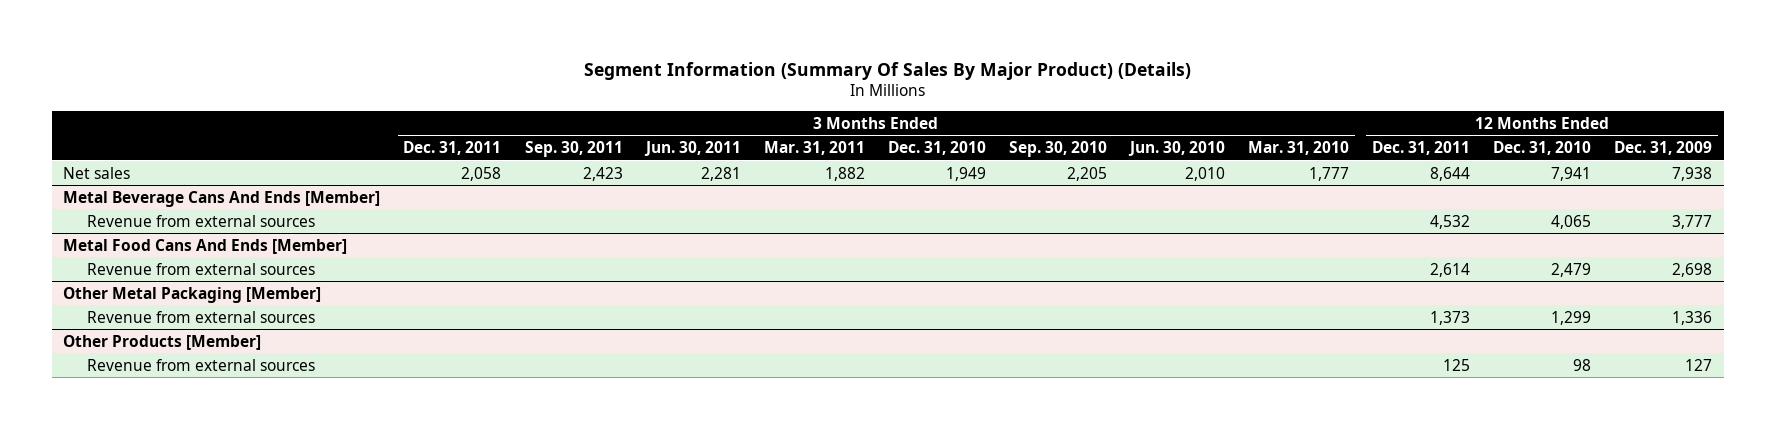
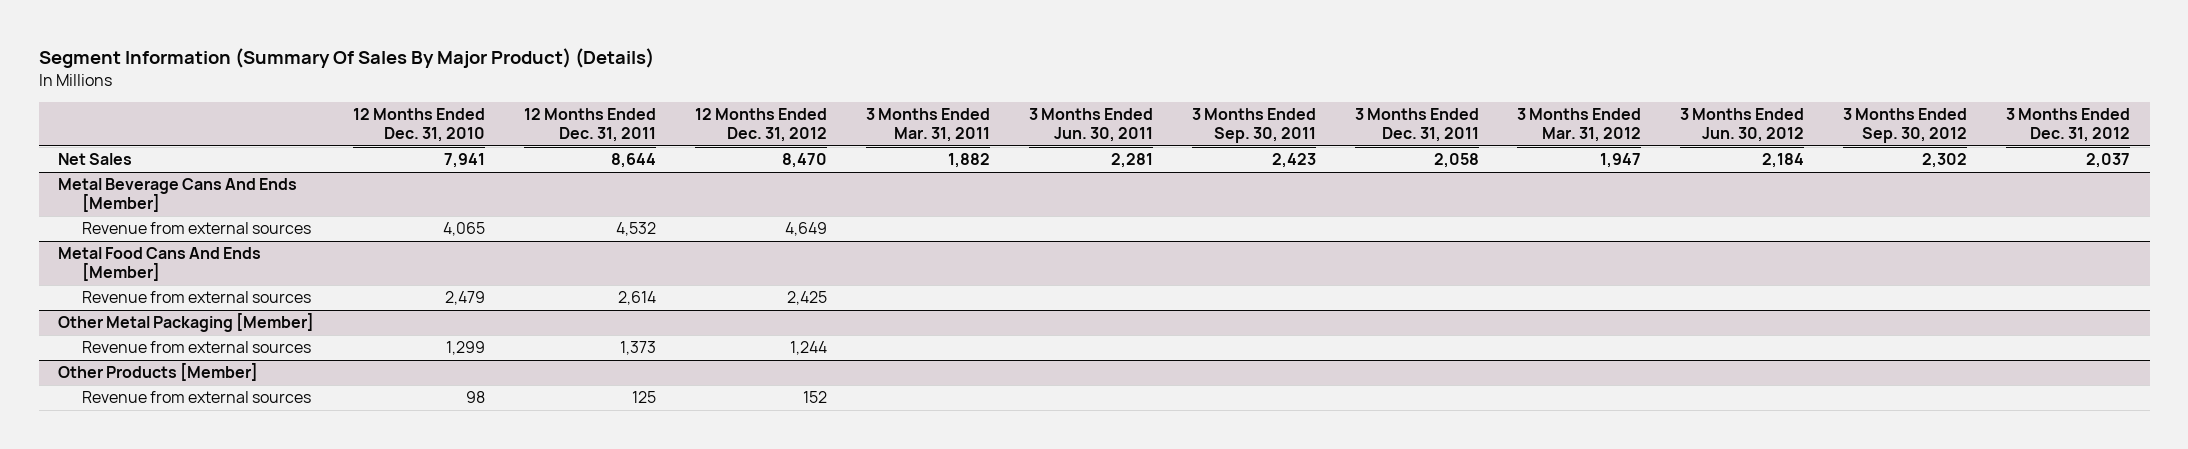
- | 3 Months Ended Dec. 31, 2011 | 3 Months Ended Sep. 30, 2011 | 3 Months Ended Jun. 30, 2011 | 3 Months Ended Mar. 31, 2011 | 3 Months Ended Dec. 31, 2010 | 3 Months Ended Sep. 30, 2010 | 3 Months Ended Jun. 30, 2010 | 3 Months Ended Mar. 31, 2010 | 12 Months Ended Dec. 31, 2011 | 12 Months Ended Dec. 31, 2010 | 12 Months Ended Dec. 31, 2009
+ | 12 Months Ended Dec. 31, 2010 | 12 Months Ended Dec. 31, 2011 | 12 Months Ended Dec. 31, 2012 | 3 Months Ended Mar. 31, 2011 | 3 Months Ended Jun. 30, 2011 | 3 Months Ended Sep. 30, 2011 | 3 Months Ended Dec. 31, 2011 | 3 Months Ended Mar. 31, 2012 | 3 Months Ended Jun. 30, 2012 | 3 Months Ended Sep. 30, 2012 | 3 Months Ended Dec. 31, 2012
- Net sales | 2,058 | 2,423 | 2,281 | 1,882 | 1,949 | 2,205 | 2,010 | 1,777 | 8,644 | 7,941 | 7,938
+ Net Sales | 7,941 | 8,644 | 8,470 | 1,882 | 2,281 | 2,423 | 2,058 | 1,947 | 2,184 | 2,302 | 2,037

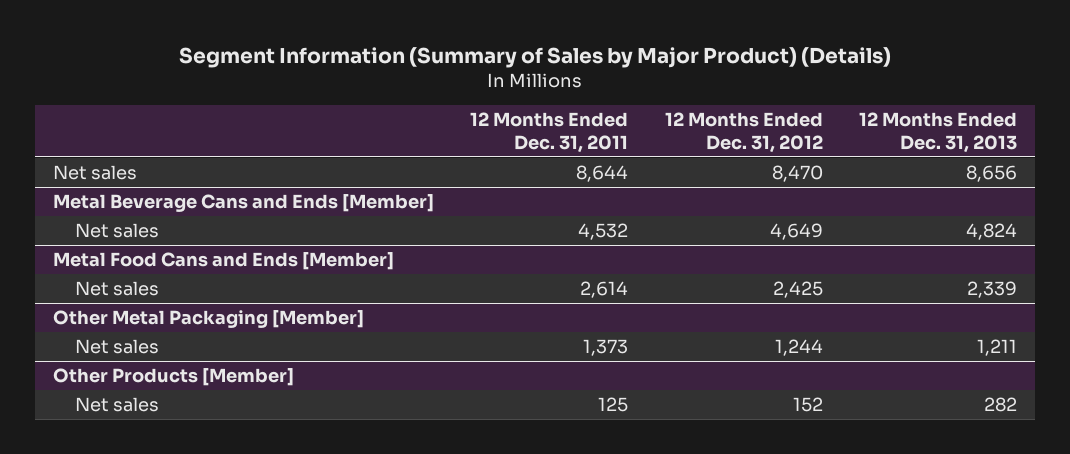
- Segment Information (Summary Of Sales By Major Product) (Details)
+ Segment Information (Summary of Sales by Major Product) (Details)
- | 12 Months Ended Dec. 31, 2010 | 12 Months Ended Dec. 31, 2011 | 12 Months Ended Dec. 31, 2012 | 3 Months Ended Mar. 31, 2011 | 3 Months Ended Jun. 30, 2011 | 3 Months Ended Sep. 30, 2011 | 3 Months Ended Dec. 31, 2011 | 3 Months Ended Mar. 31, 2012 | 3 Months Ended Jun. 30, 2012 | 3 Months Ended Sep. 30, 2012 | 3 Months Ended Dec. 31, 2012
+ | 12 Months Ended Dec. 31, 2011 | 12 Months Ended Dec. 31, 2012 | 12 Months Ended Dec. 31, 2013
- Net Sales | 7,941 | 8,644 | 8,470 | 1,882 | 2,281 | 2,423 | 2,058 | 1,947 | 2,184 | 2,302 | 2,037
- Metal Beverage Cans And Ends [Member]
- Revenue from external sources | 4,065 | 4,532 | 4,649 | | | | | | | |
- Metal Food Cans And Ends [Member]
- Revenue from external sources | 2,479 | 2,614 | 2,425 | | | | | | | |
+ Net sales | 8,644 | 8,470 | 8,656
+ Metal Beverage Cans and Ends [Member]
+ Net sales | 4,532 | 4,649 | 4,824
+ Metal Food Cans and Ends [Member]
+ Net sales | 2,614 | 2,425 | 2,339
@ Other Metal Packaging [Member]
- Revenue from external sources | 1,299 | 1,373 | 1,244 | | | | | | | |
+ Net sales | 1,373 | 1,244 | 1,211
@ Other Products [Member]
- Revenue from external sources | 98 | 125 | 152 | | | | | | | |
+ Net sales | 125 | 152 | 282

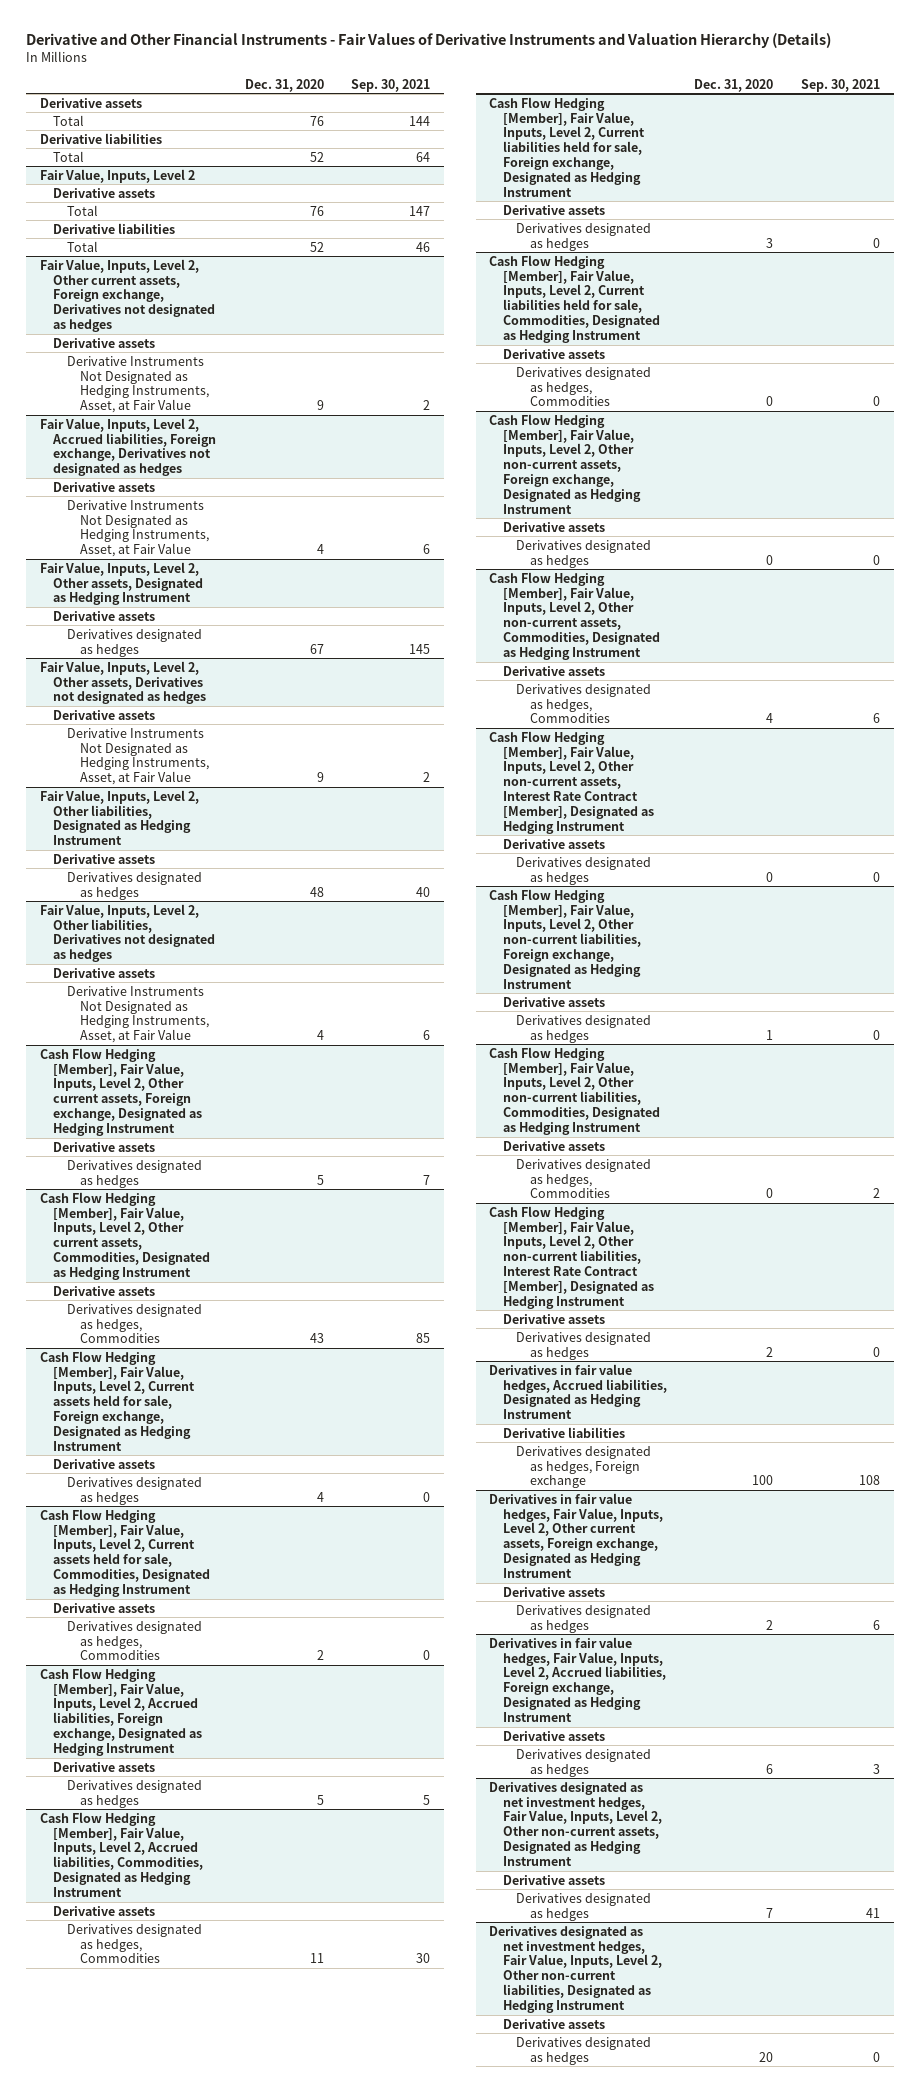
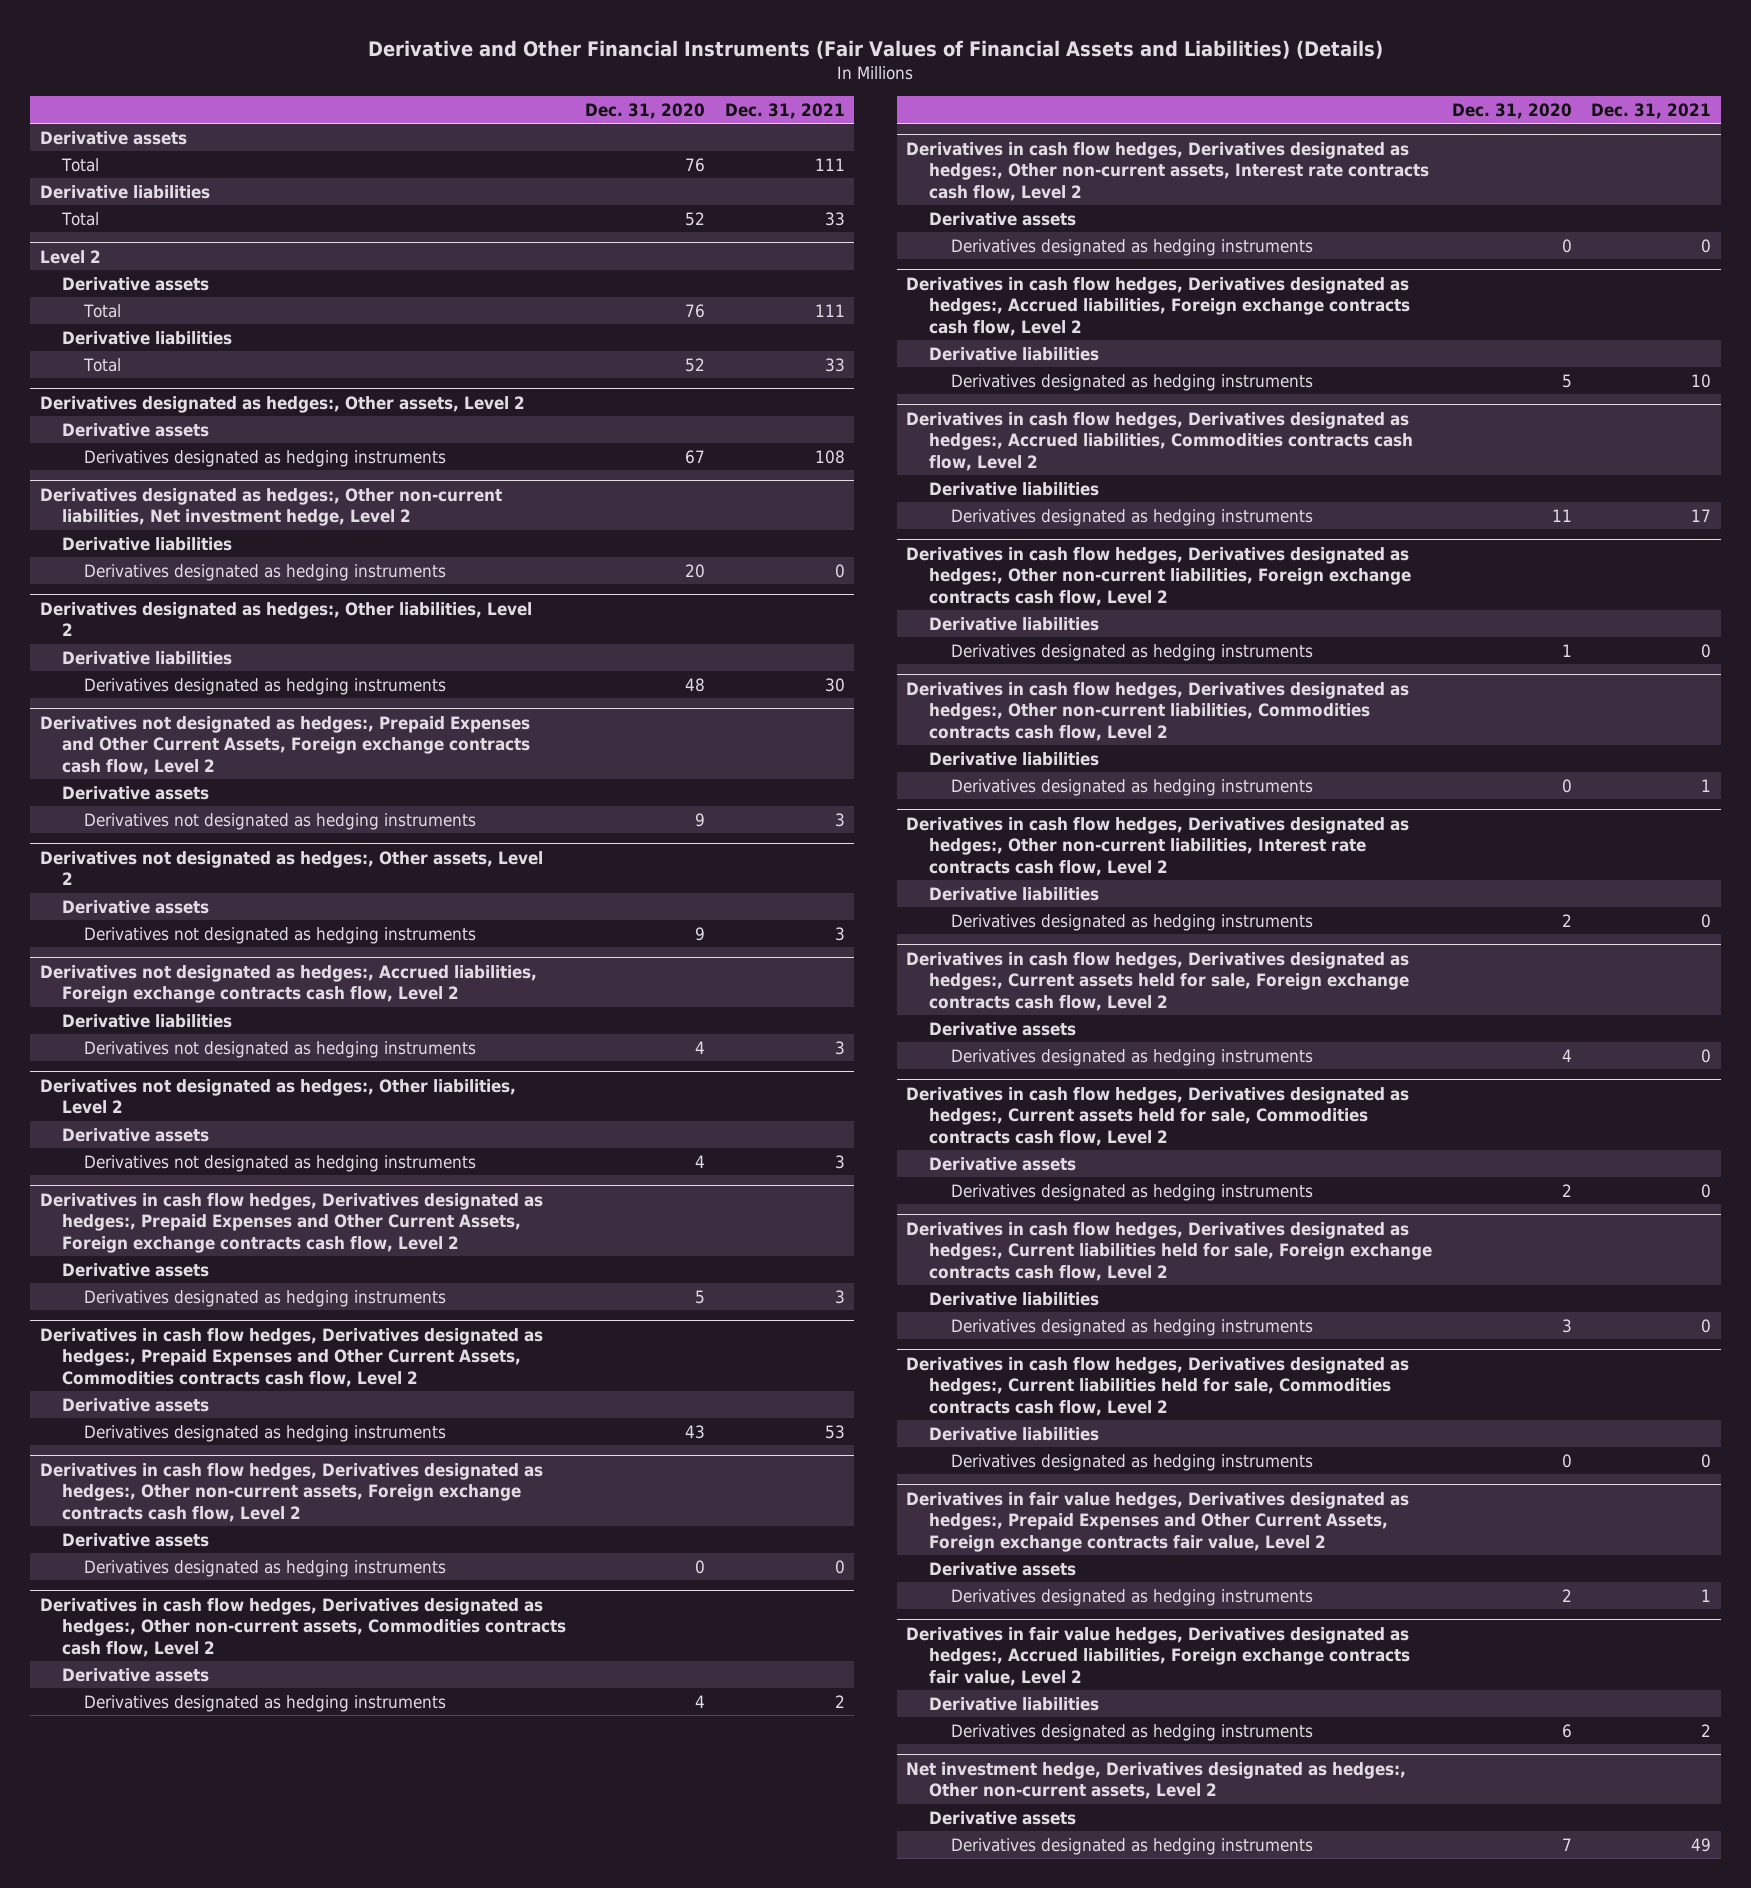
- Derivative and Other Financial Instruments - Fair Values of Derivative Instruments and Valuation Hierarchy (Details)
+ Derivative and Other Financial Instruments (Fair Values of Financial Assets and Liabilities) (Details)
- | Dec. 31, 2020 | Sep. 30, 2021
+ | Dec. 31, 2020 | Dec. 31, 2021
- Fair Value, Inputs, Level 2
+ Level 2
- Fair Value, Inputs, Level 2, Other current assets, Foreign exchange, Derivatives not designated as hedges
- Derivative assets
- Derivative Instruments Not Designated as Hedging Instruments, Asset, at Fair Value | 9 | 2
- Fair Value, Inputs, Level 2, Accrued liabilities, Foreign exchange, Derivatives not designated as hedges
- Derivative assets
- Derivative Instruments Not Designated as Hedging Instruments, Asset, at Fair Value | 4 | 6
- Fair Value, Inputs, Level 2, Other assets, Designated as Hedging Instrument
- Derivative assets
- Derivatives designated as hedges | 67 | 145
- Fair Value, Inputs, Level 2, Other assets, Derivatives not designated as hedges
- Derivative assets
- Derivative Instruments Not Designated as Hedging Instruments, Asset, at Fair Value | 9 | 2
- Fair Value, Inputs, Level 2, Other liabilities, Designated as Hedging Instrument
- Derivative assets
- Derivatives designated as hedges | 48 | 40
- Fair Value, Inputs, Level 2, Other liabilities, Derivatives not designated as hedges
- Derivative assets
- Derivative Instruments Not Designated as Hedging Instruments, Asset, at Fair Value | 4 | 6
- Cash Flow Hedging [Member], Fair Value, Inputs, Level 2, Other current assets, Foreign exchange, Designated as Hedging Instrument
- Derivative assets
- Derivatives designated as hedges | 5 | 7
- Cash Flow Hedging [Member], Fair Value, Inputs, Level 2, Other current assets, Commodities, Designated as Hedging Instrument
- Derivative assets
- Derivatives designated as hedges, Commodities | 43 | 85
- Cash Flow Hedging [Member], Fair Value, Inputs, Level 2, Current assets held for sale, Foreign exchange, Designated as Hedging Instrument
- Derivative assets
- Derivatives designated as hedges | 4 | 0
- Cash Flow Hedging [Member], Fair Value, Inputs, Level 2, Current assets held for sale, Commodities, Designated as Hedging Instrument
- Derivative assets
- Derivatives designated as hedges, Commodities | 2 | 0
- Cash Flow Hedging [Member], Fair Value, Inputs, Level 2, Accrued liabilities, Foreign exchange, Designated as Hedging Instrument
- Derivative assets
- Derivatives designated as hedges | 5 | 5
- Cash Flow Hedging [Member], Fair Value, Inputs, Level 2, Accrued liabilities, Commodities, Designated as Hedging Instrument
+ Derivatives designated as hedges:, Other assets, Level 2
- Derivatives designated as hedges, Commodities | 11 | 30
- Cash Flow Hedging [Member], Fair Value, Inputs, Level 2, Current liabilities held for sale, Foreign exchange, Designated as Hedging Instrument
+ Derivatives designated as hedging instruments | 67 | 108
+ Derivatives designated as hedges:, Other non-current liabilities, Net investment hedge, Level 2
+ Derivative liabilities
+ Derivatives designated as hedging instruments | 20 | 0
+ Derivatives designated as hedges:, Other liabilities, Level 2
+ Derivative liabilities
+ Derivatives designated as hedging instruments | 48 | 30
+ Derivatives not designated as hedges:, Prepaid Expenses and Other Current Assets, Foreign exchange contracts cash flow, Level 2
- Derivatives designated as hedges | 3 | 0
- Cash Flow Hedging [Member], Fair Value, Inputs, Level 2, Current liabilities held for sale, Commodities, Designated as Hedging Instrument
+ Derivatives not designated as hedging instruments | 9 | 3
+ Derivatives not designated as hedges:, Other assets, Level 2
- Derivatives designated as hedges, Commodities | 0 | 0
- Cash Flow Hedging [Member], Fair Value, Inputs, Level 2, Other non-current assets, Foreign exchange, Designated as Hedging Instrument
+ Derivatives not designated as hedging instruments | 9 | 3
+ Derivatives not designated as hedges:, Accrued liabilities, Foreign exchange contracts cash flow, Level 2
+ Derivative liabilities
+ Derivatives not designated as hedging instruments | 4 | 3
+ Derivatives not designated as hedges:, Other liabilities, Level 2
- Derivatives designated as hedges | 0 | 0
- Cash Flow Hedging [Member], Fair Value, Inputs, Level 2, Other non-current assets, Commodities, Designated as Hedging Instrument
+ Derivatives not designated as hedging instruments | 4 | 3
+ Derivatives in cash flow hedges, Derivatives designated as hedges:, Prepaid Expenses and Other Current Assets, Foreign exchange contracts cash flow, Level 2
- Derivatives designated as hedges, Commodities | 4 | 6
- Cash Flow Hedging [Member], Fair Value, Inputs, Level 2, Other non-current assets, Interest Rate Contract [Member], Designated as Hedging Instrument
+ Derivatives designated as hedging instruments | 5 | 3
+ Derivatives in cash flow hedges, Derivatives designated as hedges:, Prepaid Expenses and Other Current Assets, Commodities contracts cash flow, Level 2
- Derivatives designated as hedges | 0 | 0
- Cash Flow Hedging [Member], Fair Value, Inputs, Level 2, Other non-current liabilities, Foreign exchange, Designated as Hedging Instrument
+ Derivatives designated as hedging instruments | 43 | 53
+ Derivatives in cash flow hedges, Derivatives designated as hedges:, Other non-current assets, Foreign exchange contracts cash flow, Level 2
- Derivatives designated as hedges | 1 | 0
- Cash Flow Hedging [Member], Fair Value, Inputs, Level 2, Other non-current liabilities, Commodities, Designated as Hedging Instrument
+ Derivatives designated as hedging instruments | 0 | 0
+ Derivatives in cash flow hedges, Derivatives designated as hedges:, Other non-current assets, Commodities contracts cash flow, Level 2
- Derivatives designated as hedges, Commodities | 0 | 2
- Cash Flow Hedging [Member], Fair Value, Inputs, Level 2, Other non-current liabilities, Interest Rate Contract [Member], Designated as Hedging Instrument
+ Derivatives designated as hedging instruments | 4 | 2
+ Derivatives in cash flow hedges, Derivatives designated as hedges:, Other non-current assets, Interest rate contracts cash flow, Level 2
- Derivatives designated as hedges | 2 | 0
- Derivatives in fair value hedges, Accrued liabilities, Designated as Hedging Instrument
+ Derivatives designated as hedging instruments | 0 | 0
+ Derivatives in cash flow hedges, Derivatives designated as hedges:, Accrued liabilities, Foreign exchange contracts cash flow, Level 2
- Derivatives designated as hedges, Foreign exchange | 100 | 108
- Derivatives in fair value hedges, Fair Value, Inputs, Level 2, Other current assets, Foreign exchange, Designated as Hedging Instrument
+ Derivatives designated as hedging instruments | 5 | 10
+ Derivatives in cash flow hedges, Derivatives designated as hedges:, Accrued liabilities, Commodities contracts cash flow, Level 2
+ Derivative liabilities
+ Derivatives designated as hedging instruments | 11 | 17
+ Derivatives in cash flow hedges, Derivatives designated as hedges:, Other non-current liabilities, Foreign exchange contracts cash flow, Level 2
+ Derivative liabilities
+ Derivatives designated as hedging instruments | 1 | 0
+ Derivatives in cash flow hedges, Derivatives designated as hedges:, Other non-current liabilities, Commodities contracts cash flow, Level 2
+ Derivative liabilities
+ Derivatives designated as hedging instruments | 0 | 1
+ Derivatives in cash flow hedges, Derivatives designated as hedges:, Other non-current liabilities, Interest rate contracts cash flow, Level 2
+ Derivative liabilities
+ Derivatives designated as hedging instruments | 2 | 0
+ Derivatives in cash flow hedges, Derivatives designated as hedges:, Current assets held for sale, Foreign exchange contracts cash flow, Level 2
- Derivatives designated as hedges | 2 | 6
- Derivatives in fair value hedges, Fair Value, Inputs, Level 2, Accrued liabilities, Foreign exchange, Designated as Hedging Instrument
+ Derivatives designated as hedging instruments | 4 | 0
+ Derivatives in cash flow hedges, Derivatives designated as hedges:, Current assets held for sale, Commodities contracts cash flow, Level 2
- Derivatives designated as hedges | 6 | 3
- Derivatives designated as net investment hedges, Fair Value, Inputs, Level 2, Other non-current assets, Designated as Hedging Instrument
+ Derivatives designated as hedging instruments | 2 | 0
+ Derivatives in cash flow hedges, Derivatives designated as hedges:, Current liabilities held for sale, Foreign exchange contracts cash flow, Level 2
+ Derivative liabilities
+ Derivatives designated as hedging instruments | 3 | 0
+ Derivatives in cash flow hedges, Derivatives designated as hedges:, Current liabilities held for sale, Commodities contracts cash flow, Level 2
+ Derivative liabilities
+ Derivatives designated as hedging instruments | 0 | 0
+ Derivatives in fair value hedges, Derivatives designated as hedges:, Prepaid Expenses and Other Current Assets, Foreign exchange contracts fair value, Level 2
- Derivatives designated as hedges | 7 | 41
- Derivatives designated as net investment hedges, Fair Value, Inputs, Level 2, Other non-current liabilities, Designated as Hedging Instrument
+ Derivatives designated as hedging instruments | 2 | 1
+ Derivatives in fair value hedges, Derivatives designated as hedges:, Accrued liabilities, Foreign exchange contracts fair value, Level 2
+ Derivative liabilities
+ Derivatives designated as hedging instruments | 6 | 2
+ Net investment hedge, Derivatives designated as hedges:, Other non-current assets, Level 2
- Derivatives designated as hedges | 20 | 0
+ Derivatives designated as hedging instruments | 7 | 49

